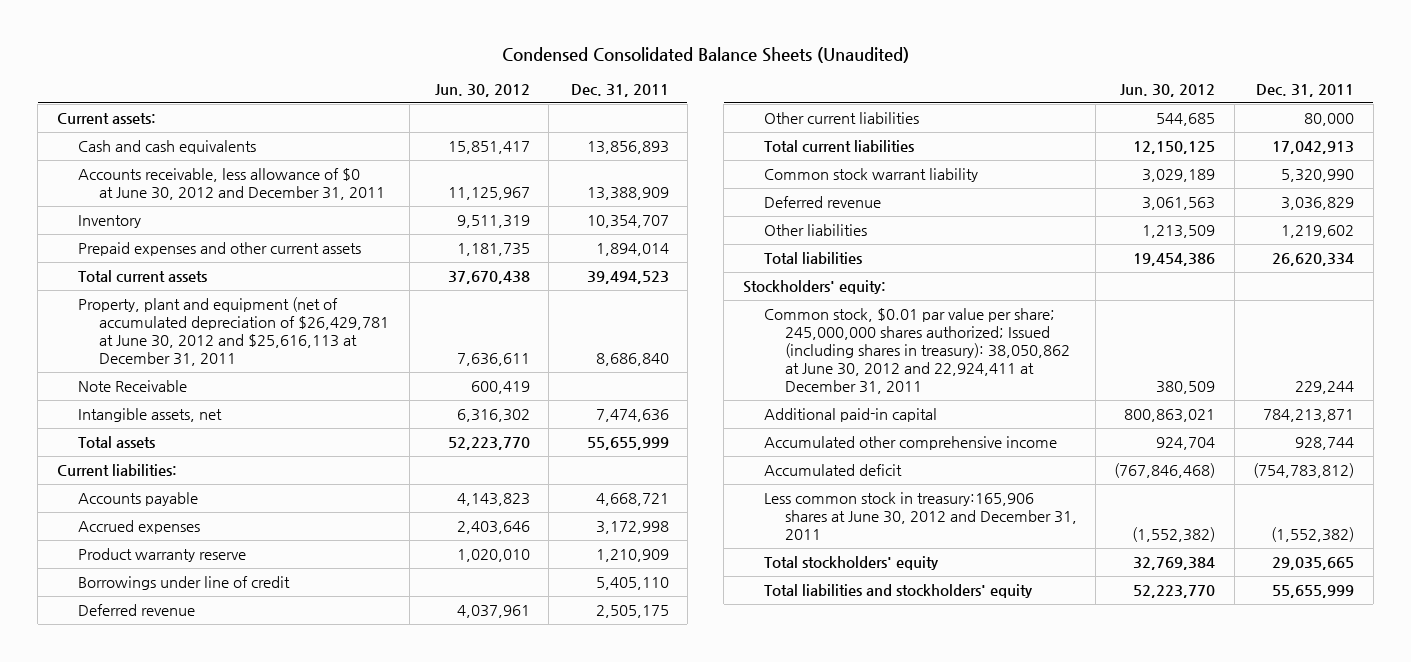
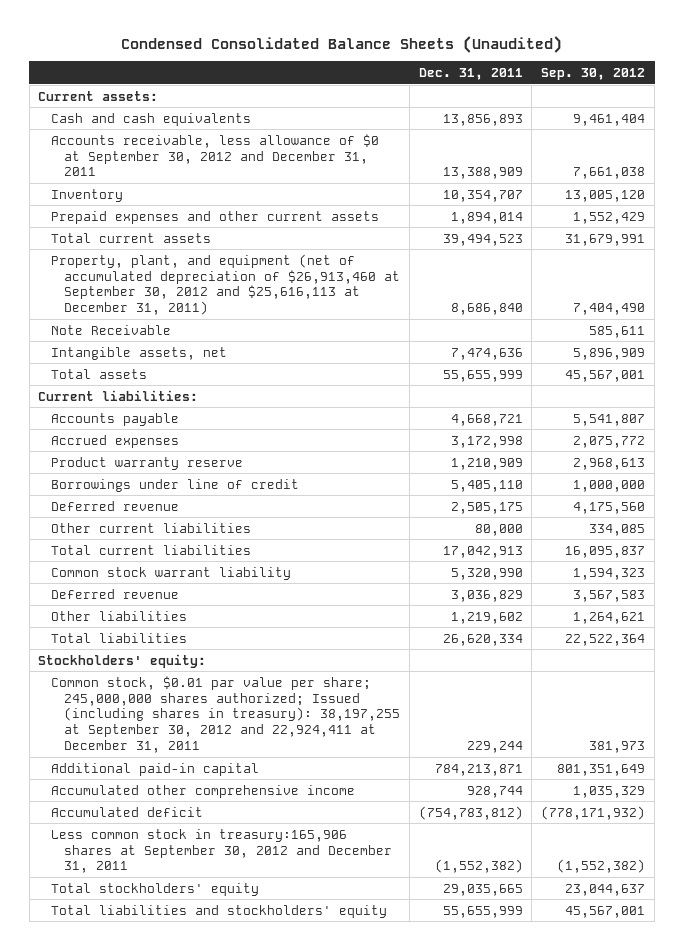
- | Jun. 30, 2012 | Dec. 31, 2011
+ | Dec. 31, 2011 | Sep. 30, 2012
- Accounts receivable, less allowance of $0 at June 30, 2012 and December 31, 2011 | 11,125,967 | 13,388,909
+ Accounts receivable, less allowance of $0 at September 30, 2012 and December 31, 2011 | 13,388,909 | 7,661,038
- Property, plant and equipment (net of accumulated depreciation of $26,429,781 at June 30, 2012 and $25,616,113 at December 31, 2011 | 7,636,611 | 8,686,840
+ Property, plant, and equipment (net of accumulated depreciation of $26,913,460 at September 30, 2012 and $25,616,113 at December 31, 2011) | 8,686,840 | 7,404,490
- Common stock, $0.01 par value per share; 245,000,000 shares authorized; Issued (including shares in treasury): 38,050,862 at June 30, 2012 and 22,924,411 at December 31, 2011 | 380,509 | 229,244
+ Common stock, $0.01 par value per share; 245,000,000 shares authorized; Issued (including shares in treasury): 38,197,255 at September 30, 2012 and 22,924,411 at December 31, 2011 | 229,244 | 381,973
- Less common stock in treasury:165,906 shares at June 30, 2012 and December 31, 2011 | (1,552,382) | (1,552,382)
+ Less common stock in treasury:165,906 shares at September 30, 2012 and December 31, 2011 | (1,552,382) | (1,552,382)

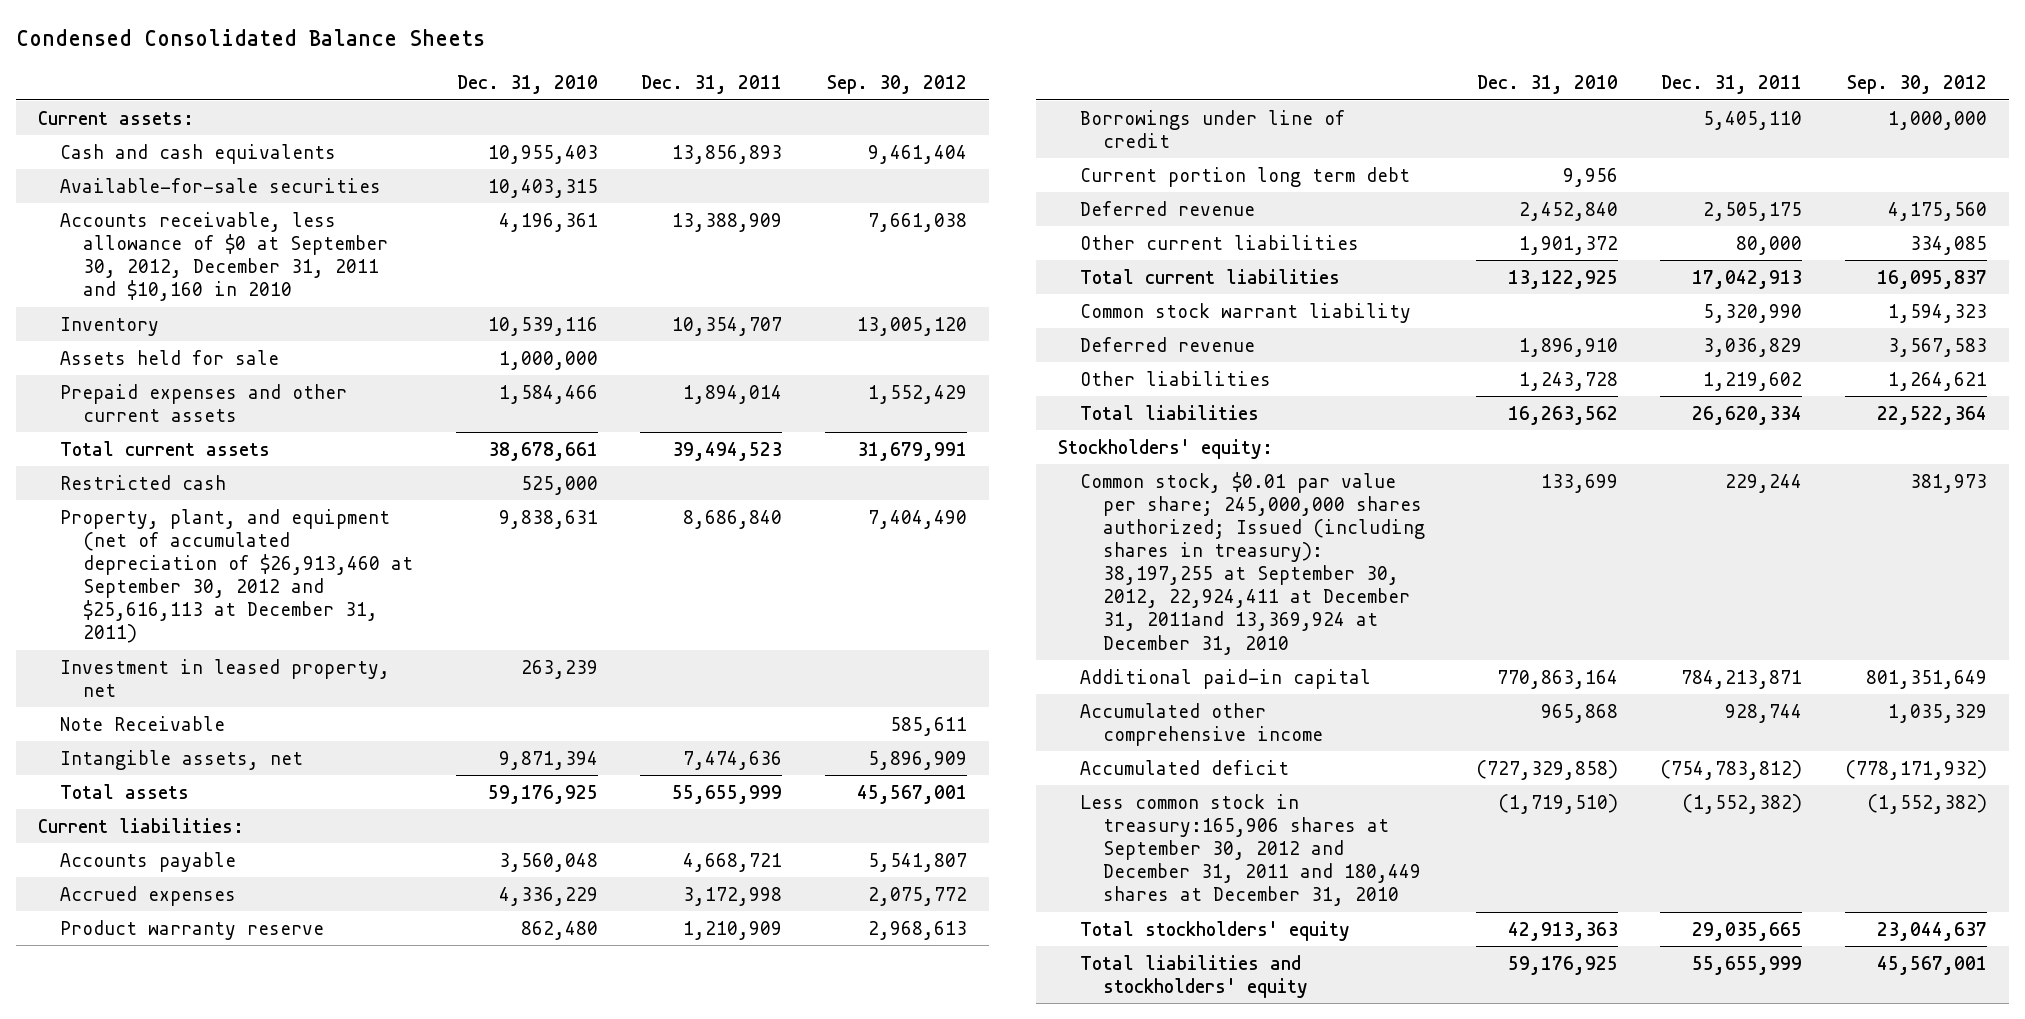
- Condensed Consolidated Balance Sheets (Unaudited)
+ Condensed Consolidated Balance Sheets
- | Dec. 31, 2011 | Sep. 30, 2012
+ | Dec. 31, 2010 | Dec. 31, 2011 | Sep. 30, 2012
- Accounts receivable, less allowance of $0 at September 30, 2012 and December 31, 2011 | 13,388,909 | 7,661,038
+ Available-for-sale securities | 10,403,315 | |
+ Accounts receivable, less allowance of $0 at September 30, 2012, December 31, 2011 and $10,160 in 2010 | 4,196,361 | 13,388,909 | 7,661,038
+ Assets held for sale | 1,000,000 | |
+ Restricted cash | 525,000 | |
+ Investment in leased property, net | 263,239 | |
+ Current portion long term debt | 9,956 | |
- Common stock, $0.01 par value per share; 245,000,000 shares authorized; Issued (including shares in treasury): 38,197,255 at September 30, 2012 and 22,924,411 at December 31, 2011 | 229,244 | 381,973
+ Common stock, $0.01 par value per share; 245,000,000 shares authorized; Issued (including shares in treasury): 38,197,255 at September 30, 2012, 22,924,411 at December 31, 2011and 13,369,924 at December 31, 2010 | 133,699 | 229,244 | 381,973
- Less common stock in treasury:165,906 shares at September 30, 2012 and December 31, 2011 | (1,552,382) | (1,552,382)
+ Less common stock in treasury:165,906 shares at September 30, 2012 and December 31, 2011 and 180,449 shares at December 31, 2010 | (1,719,510) | (1,552,382) | (1,552,382)

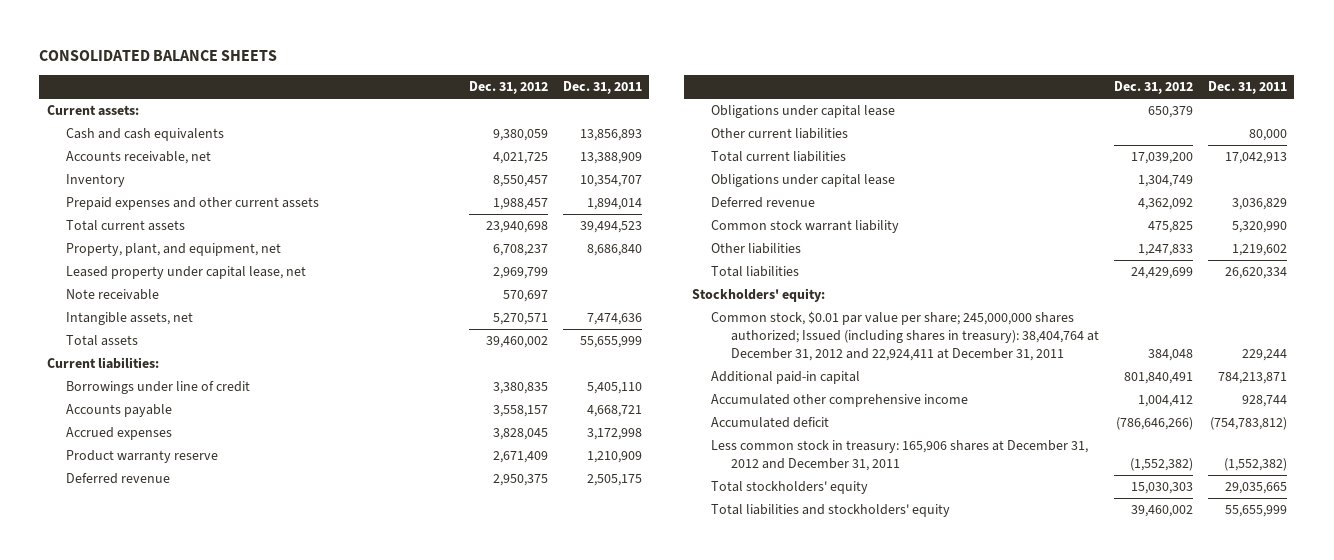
- Condensed Consolidated Balance Sheets
+ CONSOLIDATED BALANCE SHEETS
- | Dec. 31, 2010 | Dec. 31, 2011 | Sep. 30, 2012
+ | Dec. 31, 2012 | Dec. 31, 2011
- Available-for-sale securities | 10,403,315 | |
- Accounts receivable, less allowance of $0 at September 30, 2012, December 31, 2011 and $10,160 in 2010 | 4,196,361 | 13,388,909 | 7,661,038
+ Accounts receivable, net | 4,021,725 | 13,388,909
- Assets held for sale | 1,000,000 | |
- Restricted cash | 525,000 | |
- Property, plant, and equipment (net of accumulated depreciation of $26,913,460 at September 30, 2012 and $25,616,113 at December 31, 2011) | 9,838,631 | 8,686,840 | 7,404,490
- Investment in leased property, net | 263,239 | |
- Note Receivable | | | 585,611
+ Property, plant, and equipment, net | 6,708,237 | 8,686,840
+ Leased property under capital lease, net | 2,969,799 |
+ Note receivable | 570,697 |
moved up: Borrowings under line of credit | 3,380,835 | 5,405,110
- Current portion long term debt | 9,956 | |
+ Obligations under capital lease | 650,379 |
+ Obligations under capital lease | 1,304,749 |
moved down: Common stock warrant liability | 475,825 | 5,320,990
- Common stock, $0.01 par value per share; 245,000,000 shares authorized; Issued (including shares in treasury): 38,197,255 at September 30, 2012, 22,924,411 at December 31, 2011and 13,369,924 at December 31, 2010 | 133,699 | 229,244 | 381,973
+ Common stock, $0.01 par value per share; 245,000,000 shares authorized; Issued (including shares in treasury): 38,404,764 at December 31, 2012 and 22,924,411 at December 31, 2011 | 384,048 | 229,244
- Less common stock in treasury:165,906 shares at September 30, 2012 and December 31, 2011 and 180,449 shares at December 31, 2010 | (1,719,510) | (1,552,382) | (1,552,382)
+ Less common stock in treasury: 165,906 shares at December 31, 2012 and December 31, 2011 | (1,552,382) | (1,552,382)

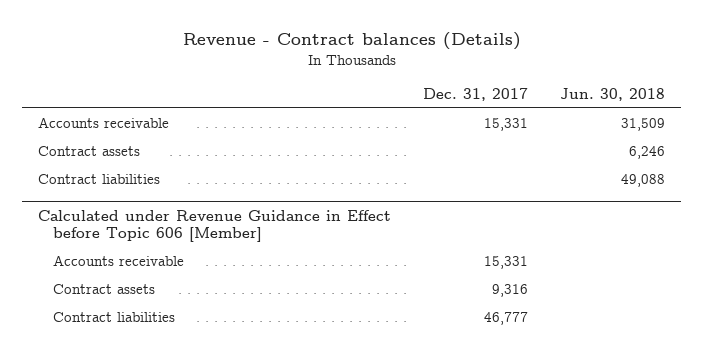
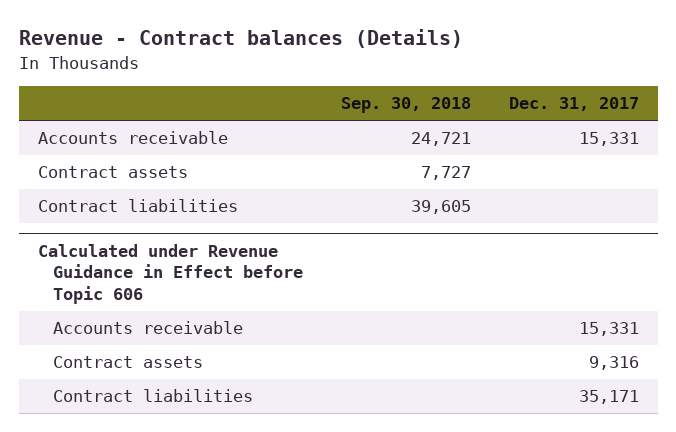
- | Dec. 31, 2017 | Jun. 30, 2018
+ | Sep. 30, 2018 | Dec. 31, 2017
- Calculated under Revenue Guidance in Effect before Topic 606 [Member]
+ Calculated under Revenue Guidance in Effect before Topic 606
- Contract liabilities | 46,777 |
+ Contract liabilities | | 35,171

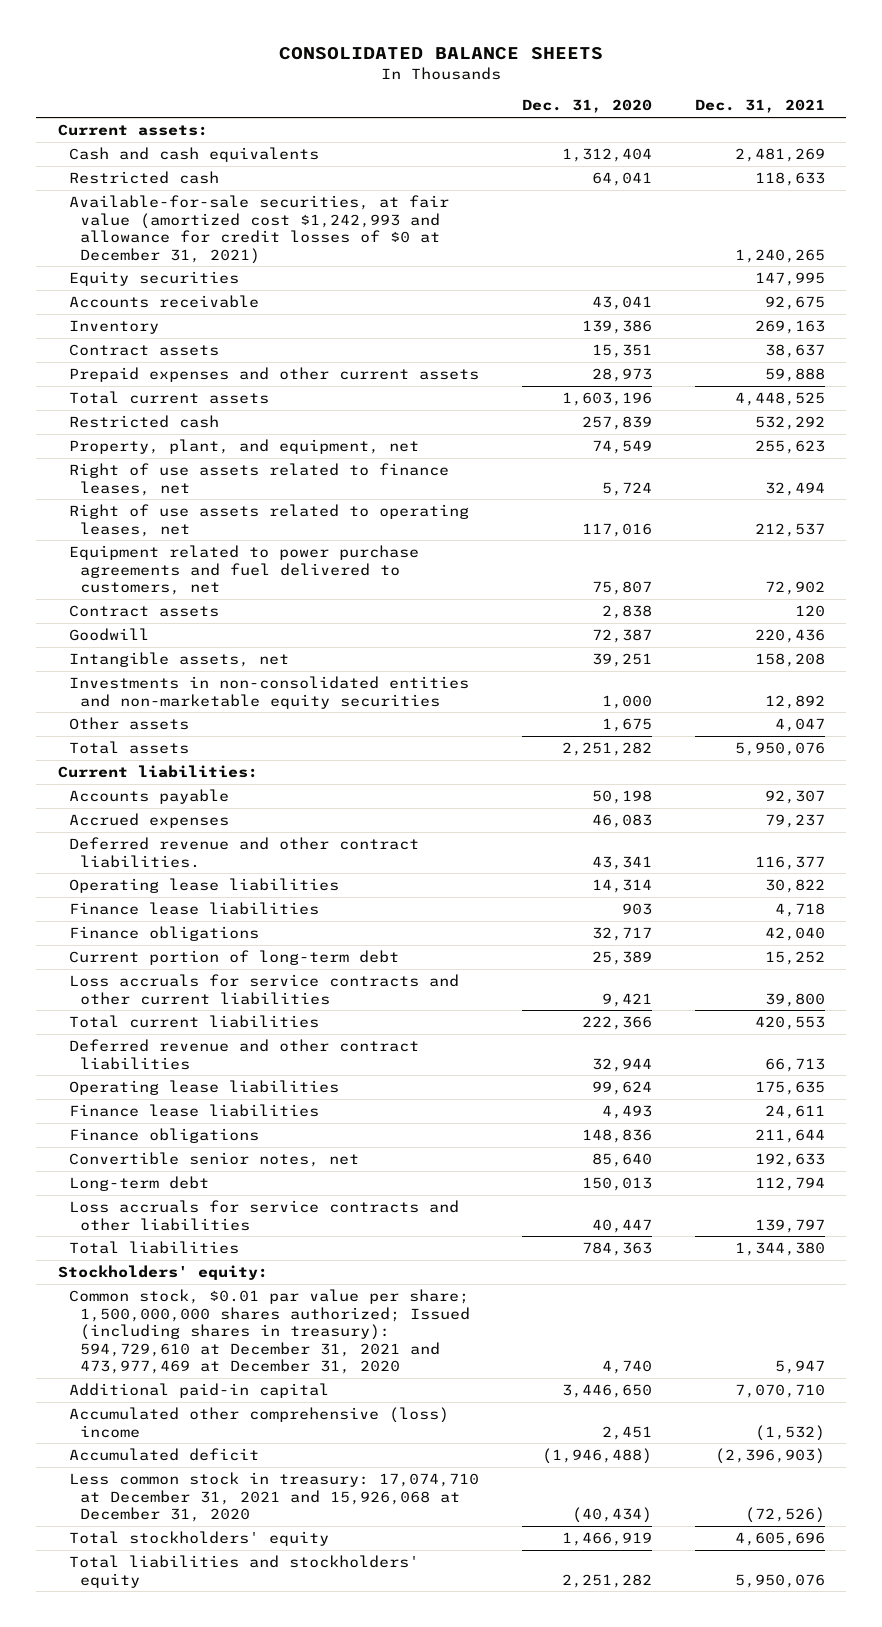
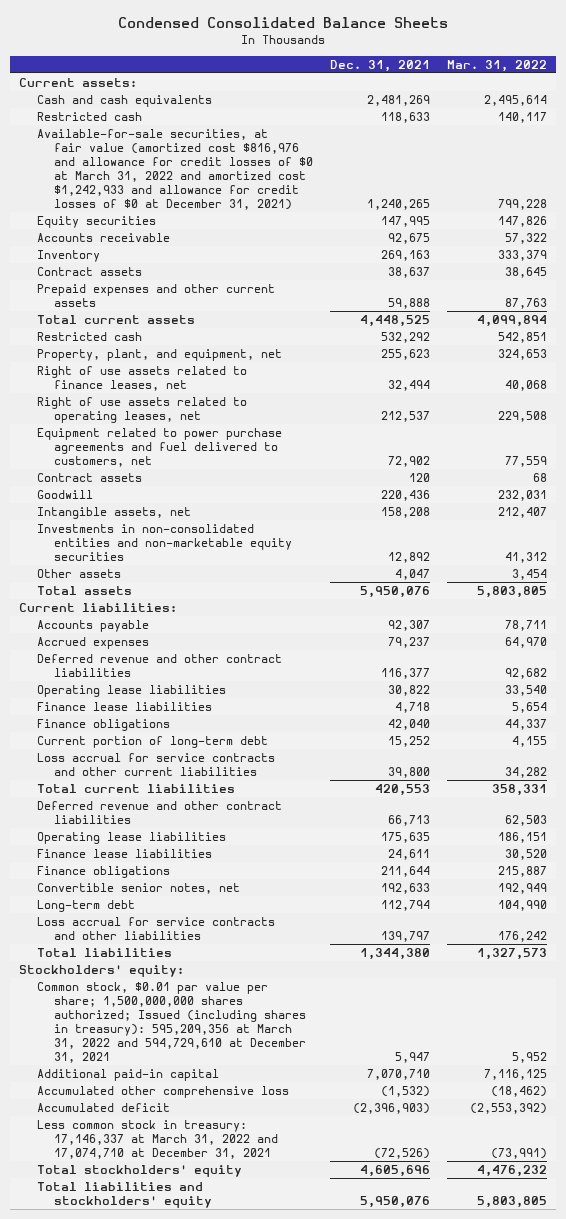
- CONSOLIDATED BALANCE SHEETS
+ Condensed Consolidated Balance Sheets
- | Dec. 31, 2020 | Dec. 31, 2021
+ | Dec. 31, 2021 | Mar. 31, 2022
- Available-for-sale securities, at fair value (amortized cost $1,242,993 and allowance for credit losses of $0 at December 31, 2021) | | 1,240,265
+ Available-for-sale securities, at fair value (amortized cost $816,976 and allowance for credit losses of $0 at March 31, 2022 and amortized cost $1,242,933 and allowance for credit losses of $0 at December 31, 2021) | 1,240,265 | 799,228
- Deferred revenue and other contract liabilities. | 43,341 | 116,377
+ Deferred revenue and other contract liabilities | 116,377 | 92,682
- Loss accruals for service contracts and other current liabilities | 9,421 | 39,800
+ Loss accrual for service contracts and other current liabilities | 39,800 | 34,282
- Loss accruals for service contracts and other liabilities | 40,447 | 139,797
+ Loss accrual for service contracts and other liabilities | 139,797 | 176,242
- Common stock, $0.01 par value per share; 1,500,000,000 shares authorized; Issued (including shares in treasury): 594,729,610 at December 31, 2021 and 473,977,469 at December 31, 2020 | 4,740 | 5,947
+ Common stock, $0.01 par value per share; 1,500,000,000 shares authorized; Issued (including shares in treasury): 595,209,356 at March 31, 2022 and 594,729,610 at December 31, 2021 | 5,947 | 5,952
- Accumulated other comprehensive (loss) income | 2,451 | (1,532)
+ Accumulated other comprehensive loss | (1,532) | (18,462)
- Less common stock in treasury: 17,074,710 at December 31, 2021 and 15,926,068 at December 31, 2020 | (40,434) | (72,526)
+ Less common stock in treasury: 17,146,337 at March 31, 2022 and 17,074,710 at December 31, 2021 | (72,526) | (73,991)

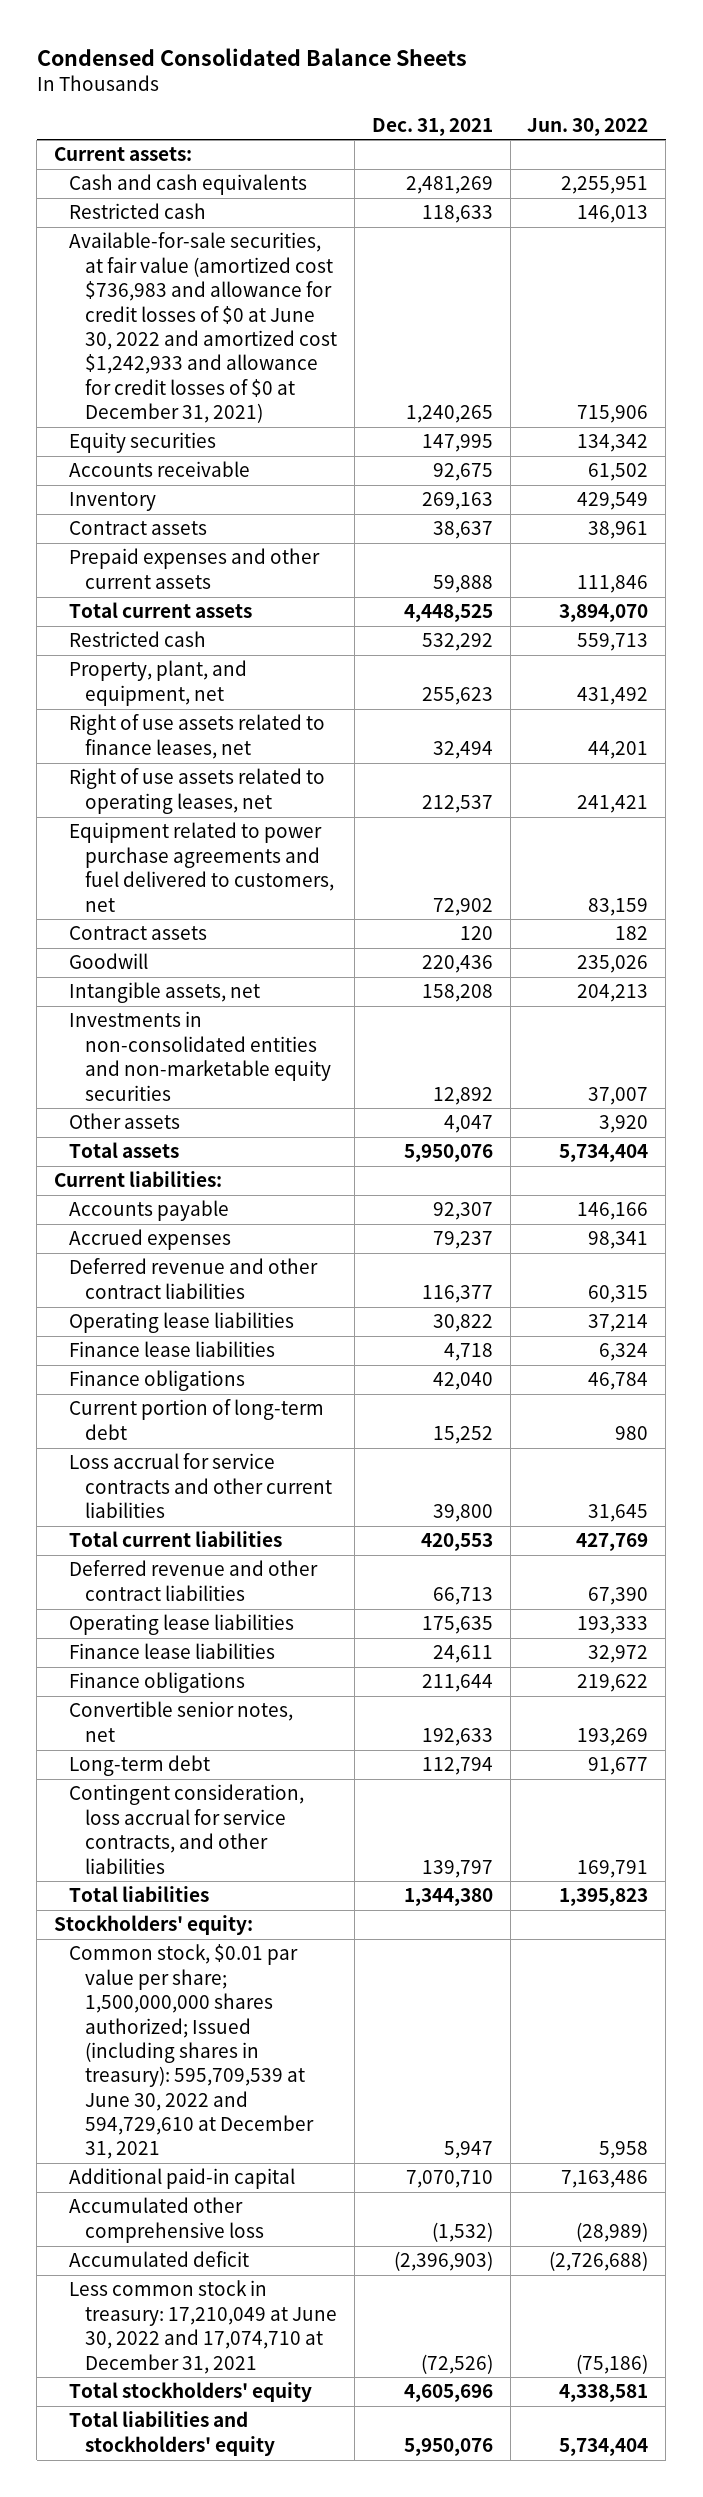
- | Dec. 31, 2021 | Mar. 31, 2022
+ | Dec. 31, 2021 | Jun. 30, 2022
- Available-for-sale securities, at fair value (amortized cost $816,976 and allowance for credit losses of $0 at March 31, 2022 and amortized cost $1,242,933 and allowance for credit losses of $0 at December 31, 2021) | 1,240,265 | 799,228
+ Available-for-sale securities, at fair value (amortized cost $736,983 and allowance for credit losses of $0 at June 30, 2022 and amortized cost $1,242,933 and allowance for credit losses of $0 at December 31, 2021) | 1,240,265 | 715,906
- Loss accrual for service contracts and other liabilities | 139,797 | 176,242
+ Contingent consideration, loss accrual for service contracts, and other liabilities | 139,797 | 169,791
- Common stock, $0.01 par value per share; 1,500,000,000 shares authorized; Issued (including shares in treasury): 595,209,356 at March 31, 2022 and 594,729,610 at December 31, 2021 | 5,947 | 5,952
+ Common stock, $0.01 par value per share; 1,500,000,000 shares authorized; Issued (including shares in treasury): 595,709,539 at June 30, 2022 and 594,729,610 at December 31, 2021 | 5,947 | 5,958
- Less common stock in treasury: 17,146,337 at March 31, 2022 and 17,074,710 at December 31, 2021 | (72,526) | (73,991)
+ Less common stock in treasury: 17,210,049 at June 30, 2022 and 17,074,710 at December 31, 2021 | (72,526) | (75,186)

